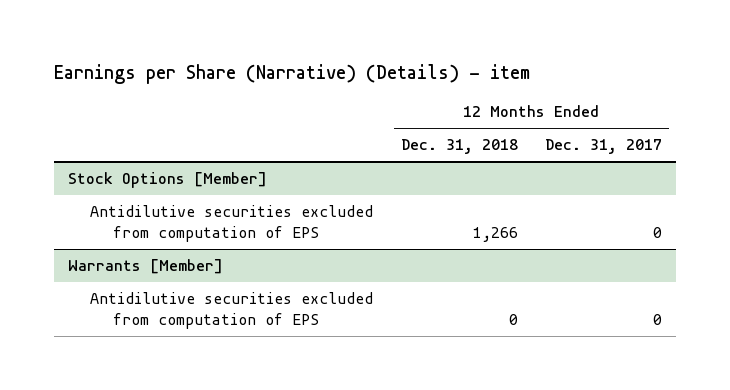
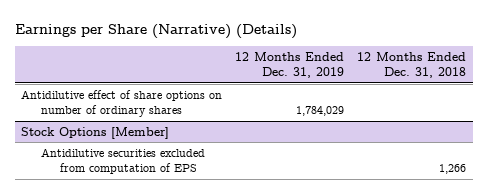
- Earnings per Share (Narrative) (Details) - item
+ Earnings per Share (Narrative) (Details)
- | 12 Months Ended Dec. 31, 2018 | 12 Months Ended Dec. 31, 2017
+ | 12 Months Ended Dec. 31, 2019 | 12 Months Ended Dec. 31, 2018
+ Antidilutive effect of share options on number of ordinary shares | 1,784,029 |
- Warrants [Member]
- Antidilutive securities excluded from computation of EPS | 0 | 0

